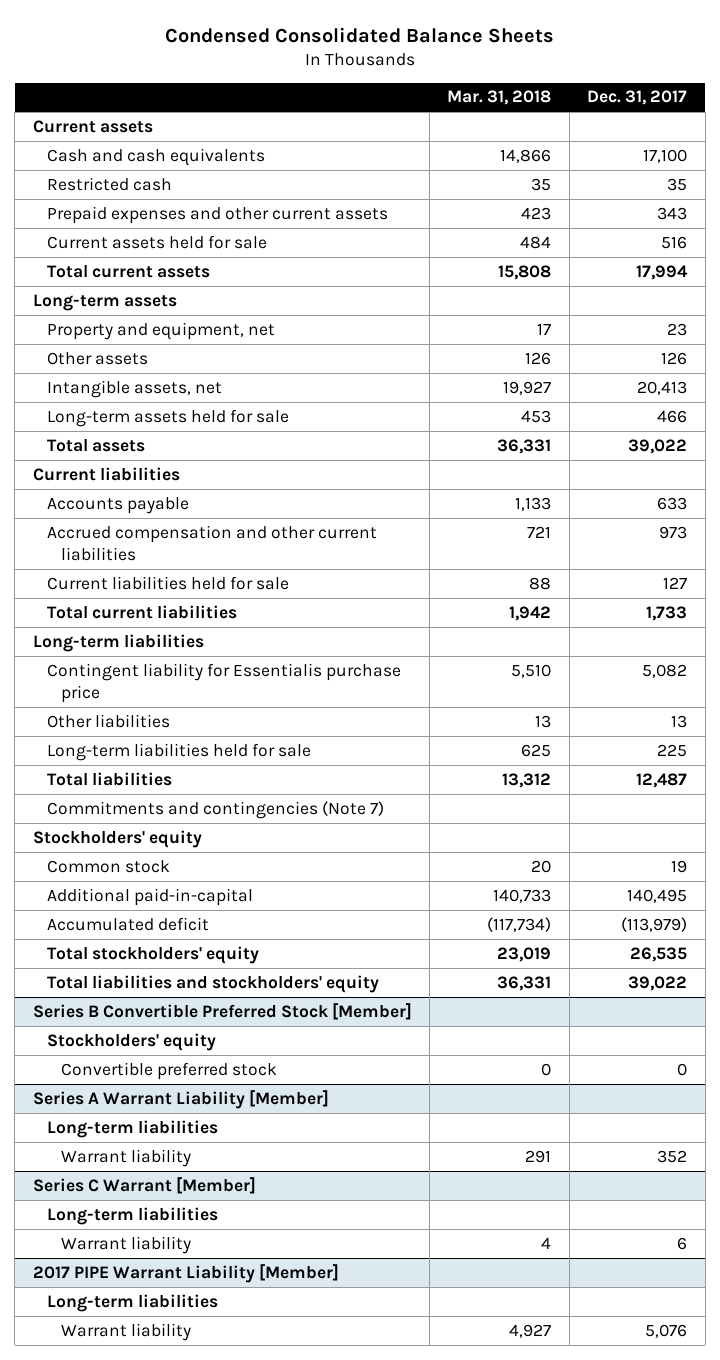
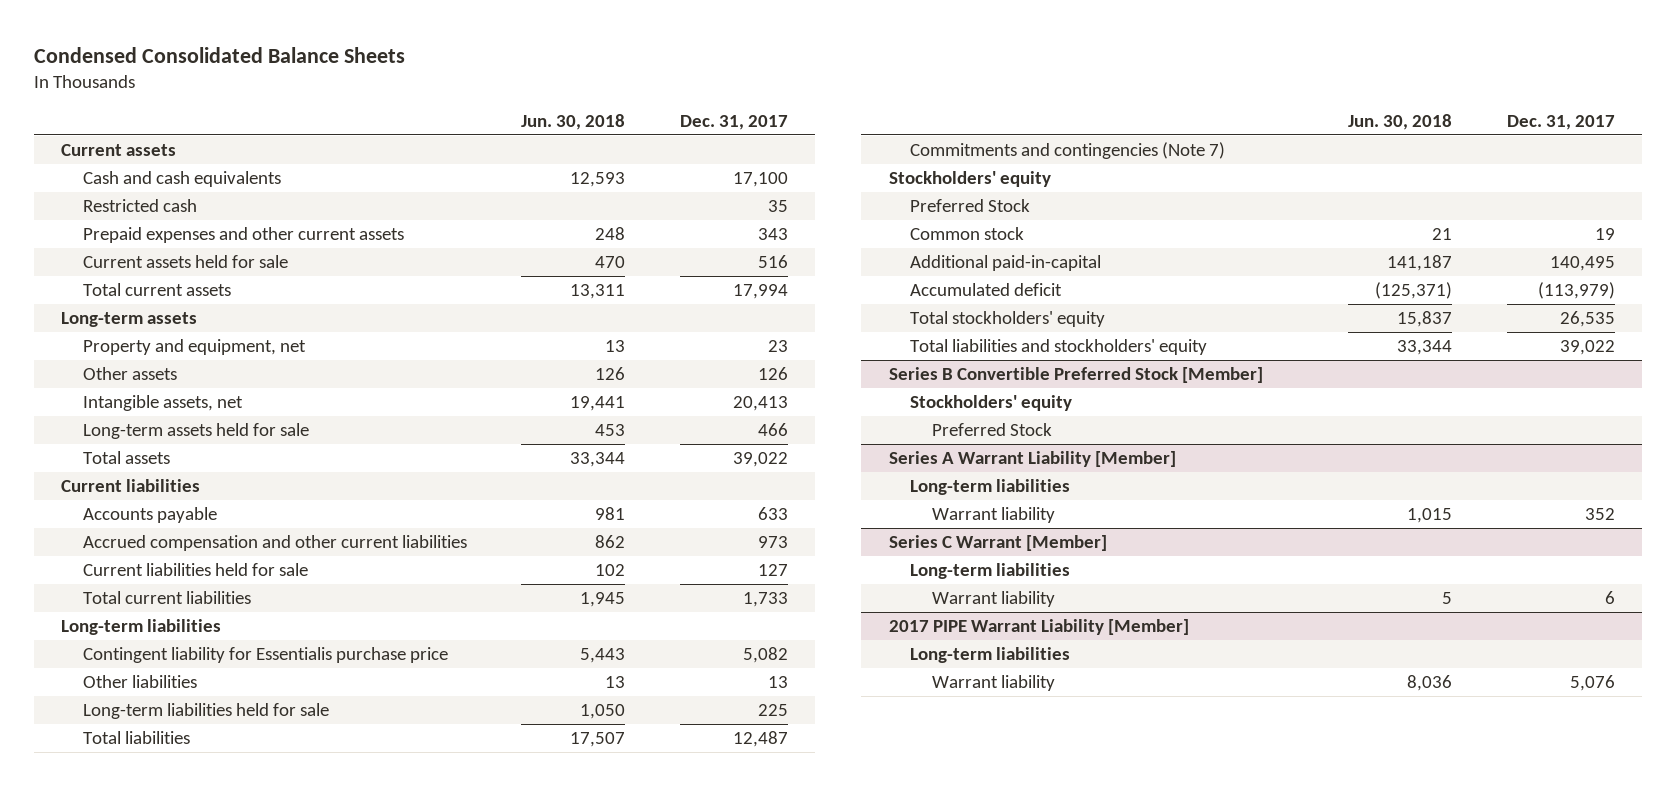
- | Mar. 31, 2018 | Dec. 31, 2017
+ | Jun. 30, 2018 | Dec. 31, 2017
+ Preferred Stock
@ Series B Convertible Preferred Stock [Member]
- Convertible preferred stock | 0 | 0
+ Preferred Stock

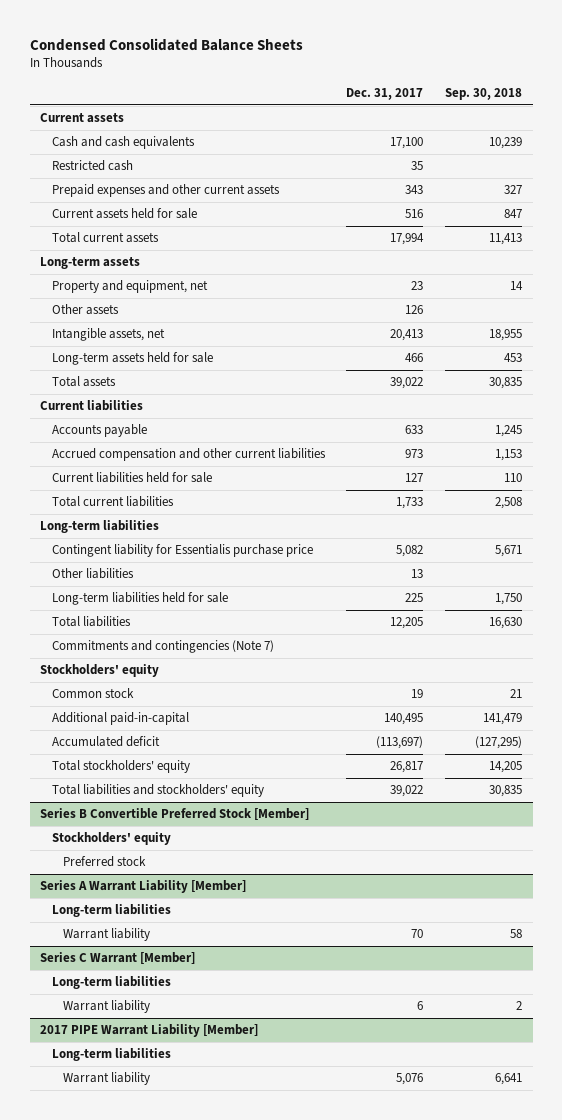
- | Jun. 30, 2018 | Dec. 31, 2017
+ | Dec. 31, 2017 | Sep. 30, 2018
- Total liabilities | 17,507 | 12,487
+ Total liabilities | 12,205 | 16,630
- Preferred Stock
- Accumulated deficit | (125,371) | (113,979)
- Total stockholders' equity | 15,837 | 26,535
+ Accumulated deficit | (113,697) | (127,295)
+ Total stockholders' equity | 26,817 | 14,205
@ Series B Convertible Preferred Stock [Member]
- Preferred Stock
+ Preferred stock
@ Series A Warrant Liability [Member]
- Warrant liability | 1,015 | 352
+ Warrant liability | 70 | 58

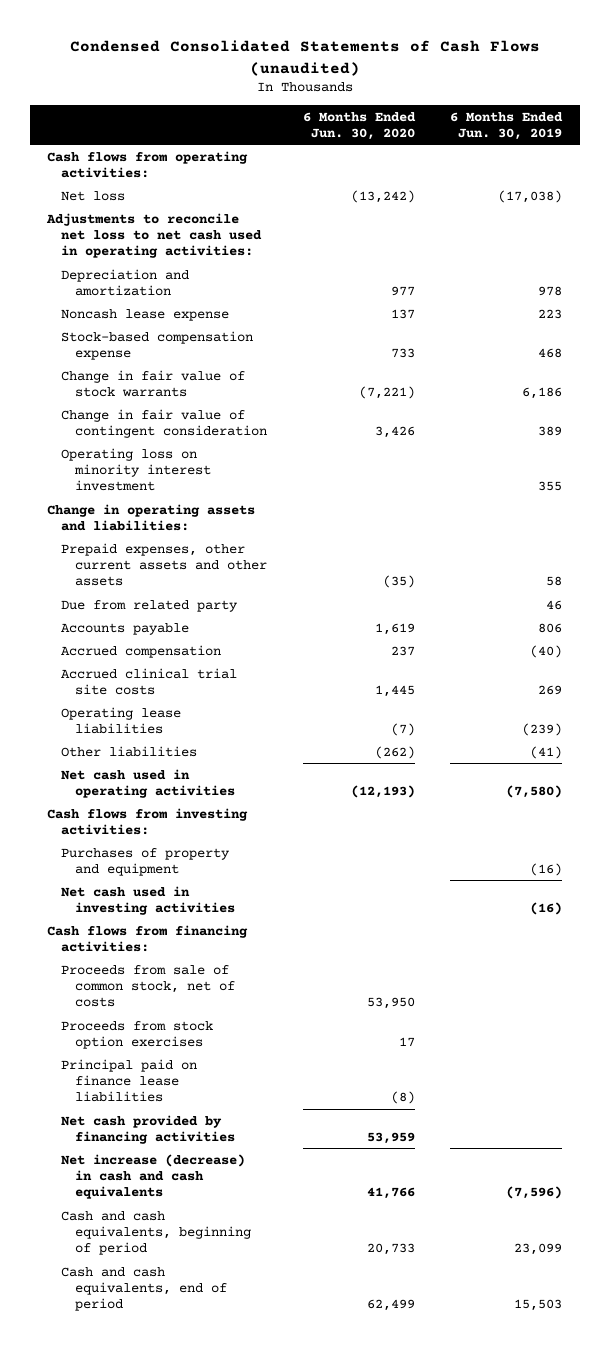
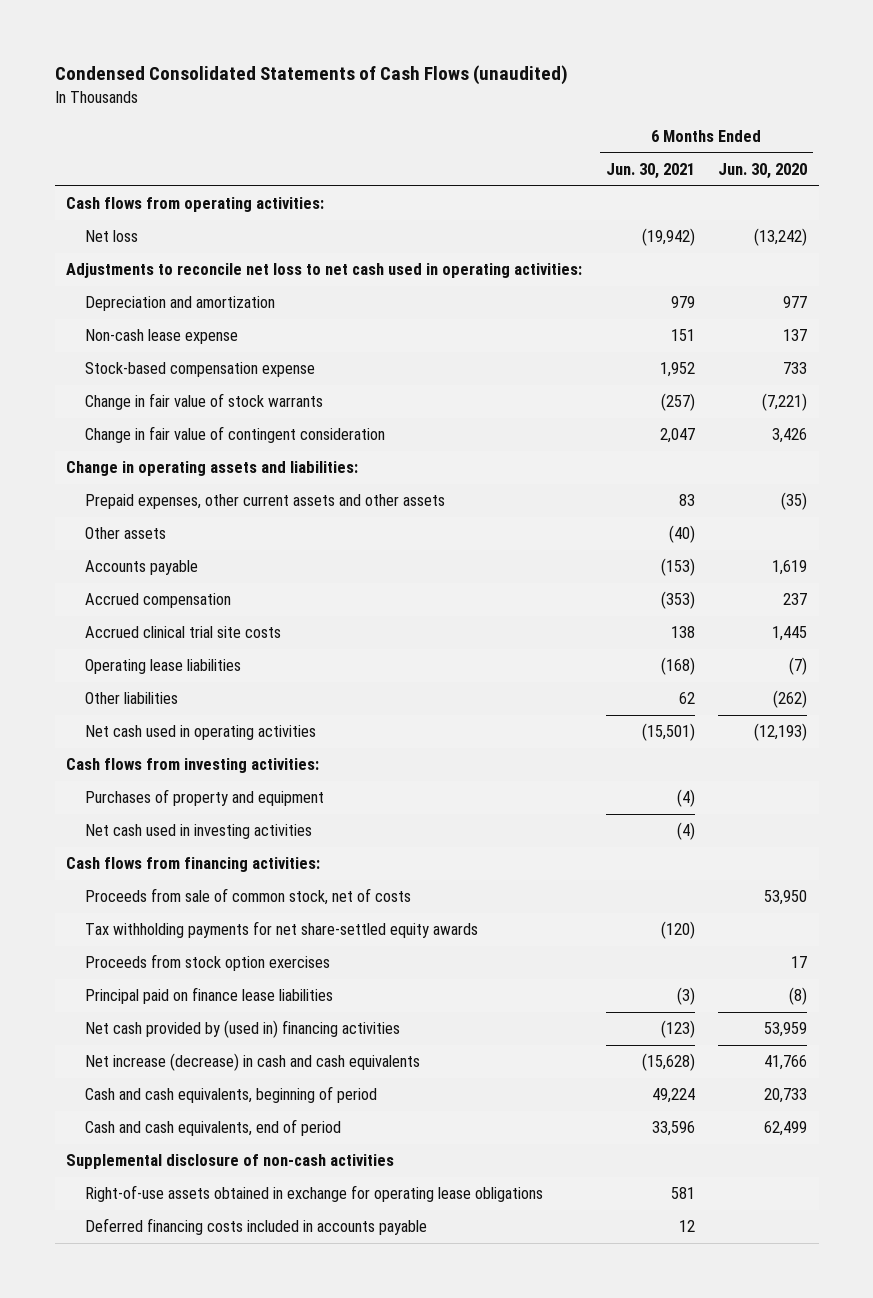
- | 6 Months Ended Jun. 30, 2020 | 6 Months Ended Jun. 30, 2019
+ | 6 Months Ended Jun. 30, 2021 | 6 Months Ended Jun. 30, 2020
- Noncash lease expense | 137 | 223
+ Non-cash lease expense | 151 | 137
- Operating loss on minority interest investment | | 355
- Due from related party | | 46
+ Other assets | (40) |
+ Tax withholding payments for net share-settled equity awards | (120) |
- Net cash provided by financing activities | 53,959 |
+ Net cash provided by (used in) financing activities | (123) | 53,959
+ Supplemental disclosure of non-cash activities
+ Right-of-use assets obtained in exchange for operating lease obligations | 581 |
+ Deferred financing costs included in accounts payable | 12 |

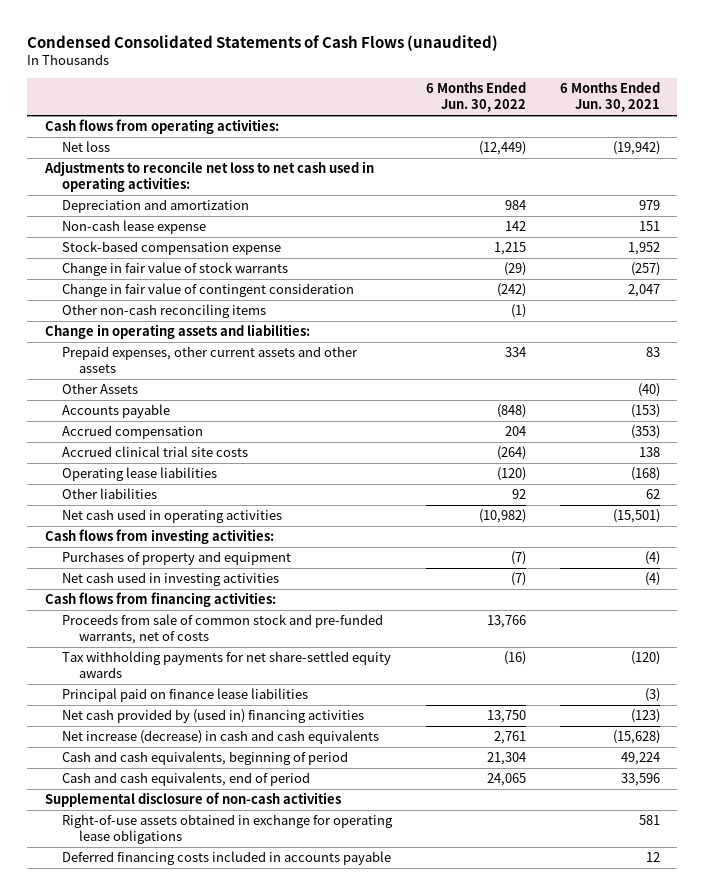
- | 6 Months Ended Jun. 30, 2021 | 6 Months Ended Jun. 30, 2020
+ | 6 Months Ended Jun. 30, 2022 | 6 Months Ended Jun. 30, 2021
+ Other non-cash reconciling items | (1) |
- Other assets | (40) |
+ Other Assets | | (40)
- Proceeds from sale of common stock, net of costs | | 53,950
+ Proceeds from sale of common stock and pre-funded warrants, net of costs | 13,766 |
- Proceeds from stock option exercises | | 17

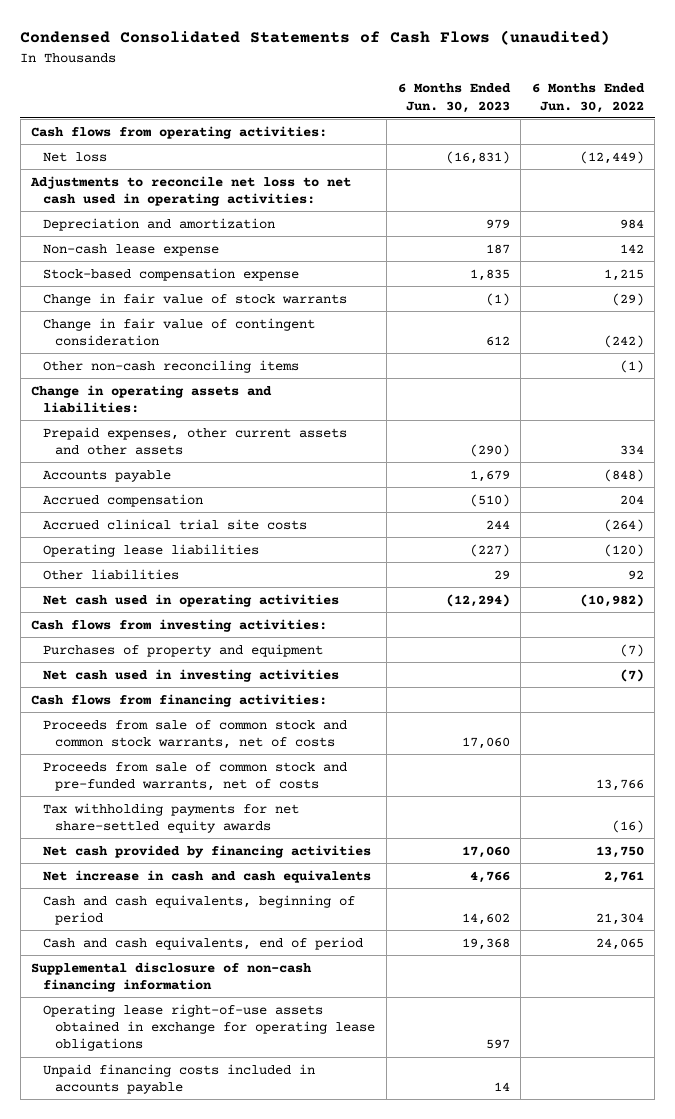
- | 6 Months Ended Jun. 30, 2022 | 6 Months Ended Jun. 30, 2021
+ | 6 Months Ended Jun. 30, 2023 | 6 Months Ended Jun. 30, 2022
- Other Assets | | (40)
+ Proceeds from sale of common stock and common stock warrants, net of costs | 17,060 |
- Principal paid on finance lease liabilities | | (3)
- Net cash provided by (used in) financing activities | 13,750 | (123)
- Net increase (decrease) in cash and cash equivalents | 2,761 | (15,628)
+ Net cash provided by financing activities | 17,060 | 13,750
+ Net increase in cash and cash equivalents | 4,766 | 2,761
- Supplemental disclosure of non-cash activities
- Right-of-use assets obtained in exchange for operating lease obligations | | 581
- Deferred financing costs included in accounts payable | | 12
+ Supplemental disclosure of non-cash financing information
+ Operating lease right-of-use assets obtained in exchange for operating lease obligations | 597 |
+ Unpaid financing costs included in accounts payable | 14 |

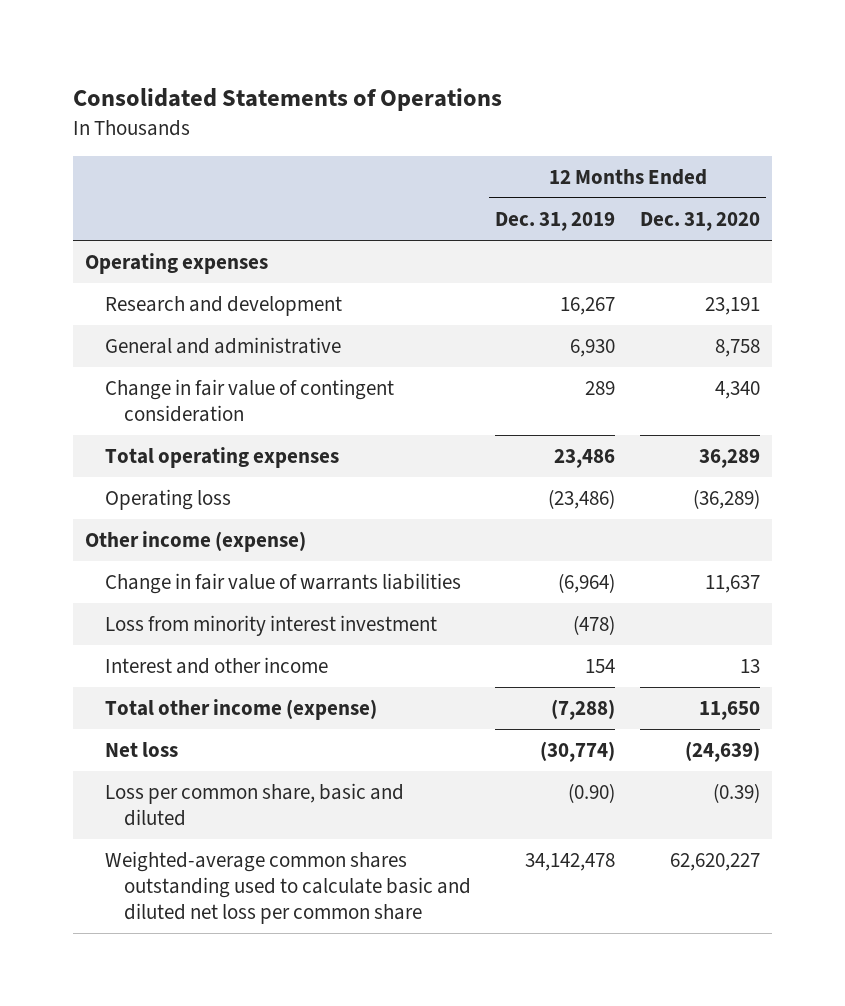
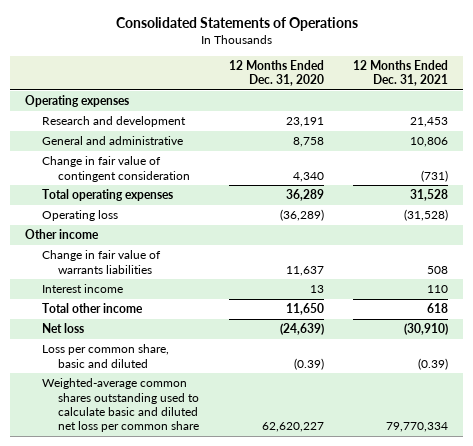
- | 12 Months Ended Dec. 31, 2019 | 12 Months Ended Dec. 31, 2020
+ | 12 Months Ended Dec. 31, 2020 | 12 Months Ended Dec. 31, 2021
- Other income (expense)
+ Other income
- Loss from minority interest investment | (478) |
- Interest and other income | 154 | 13
- Total other income (expense) | (7,288) | 11,650
+ Interest income | 13 | 110
+ Total other income | 11,650 | 618

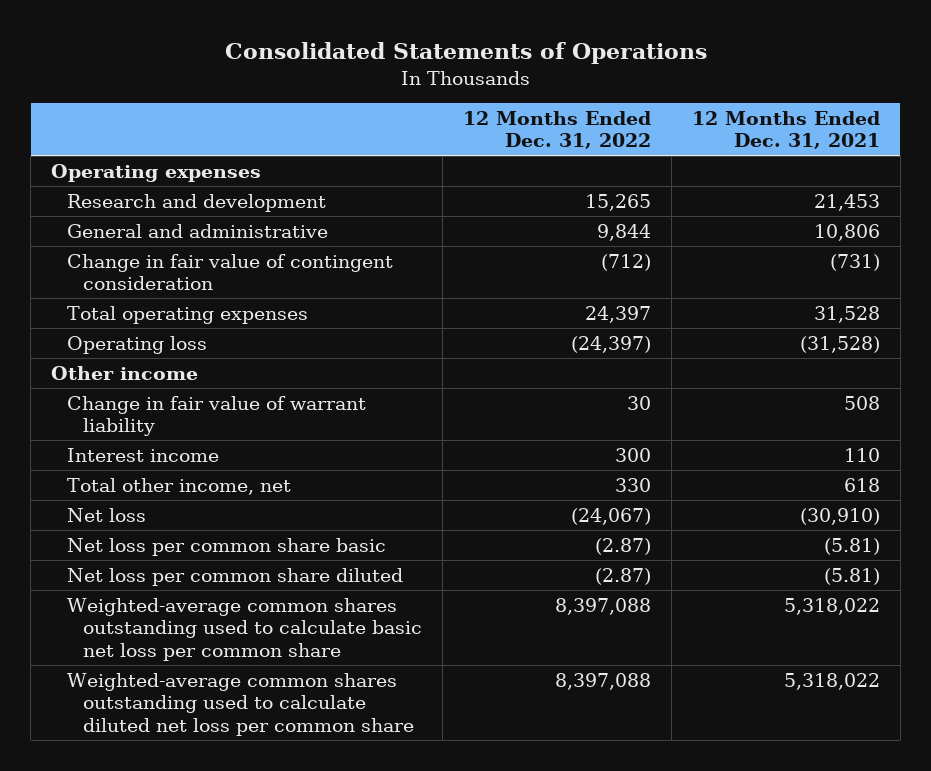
- | 12 Months Ended Dec. 31, 2020 | 12 Months Ended Dec. 31, 2021
+ | 12 Months Ended Dec. 31, 2022 | 12 Months Ended Dec. 31, 2021
- Change in fair value of warrants liabilities | 11,637 | 508
+ Change in fair value of warrant liability | 30 | 508
- Total other income | 11,650 | 618
+ Total other income, net | 330 | 618
- Loss per common share, basic and diluted | (0.39) | (0.39)
- Weighted-average common shares outstanding used to calculate basic and diluted net loss per common share | 62,620,227 | 79,770,334
+ Net loss per common share basic | (2.87) | (5.81)
+ Net loss per common share diluted | (2.87) | (5.81)
+ Weighted-average common shares outstanding used to calculate basic net loss per common share | 8,397,088 | 5,318,022
+ Weighted-average common shares outstanding used to calculate diluted net loss per common share | 8,397,088 | 5,318,022

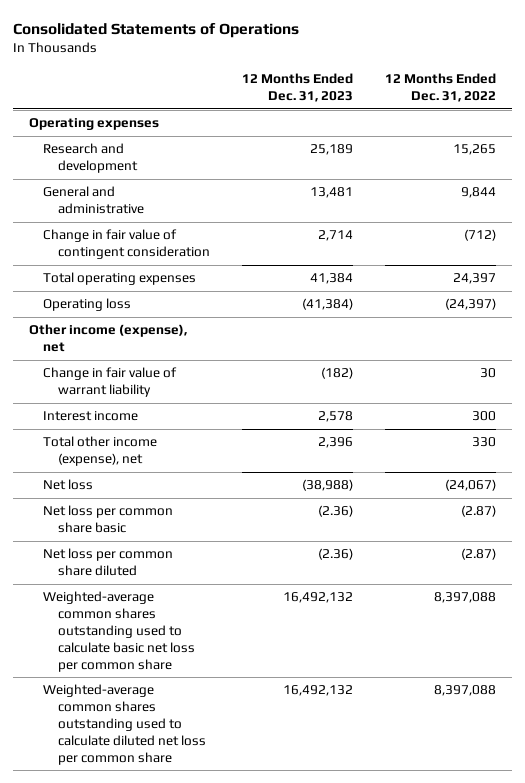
- | 12 Months Ended Dec. 31, 2022 | 12 Months Ended Dec. 31, 2021
+ | 12 Months Ended Dec. 31, 2023 | 12 Months Ended Dec. 31, 2022
- Other income
+ Other income (expense), net
- Total other income, net | 330 | 618
+ Total other income (expense), net | 2,396 | 330

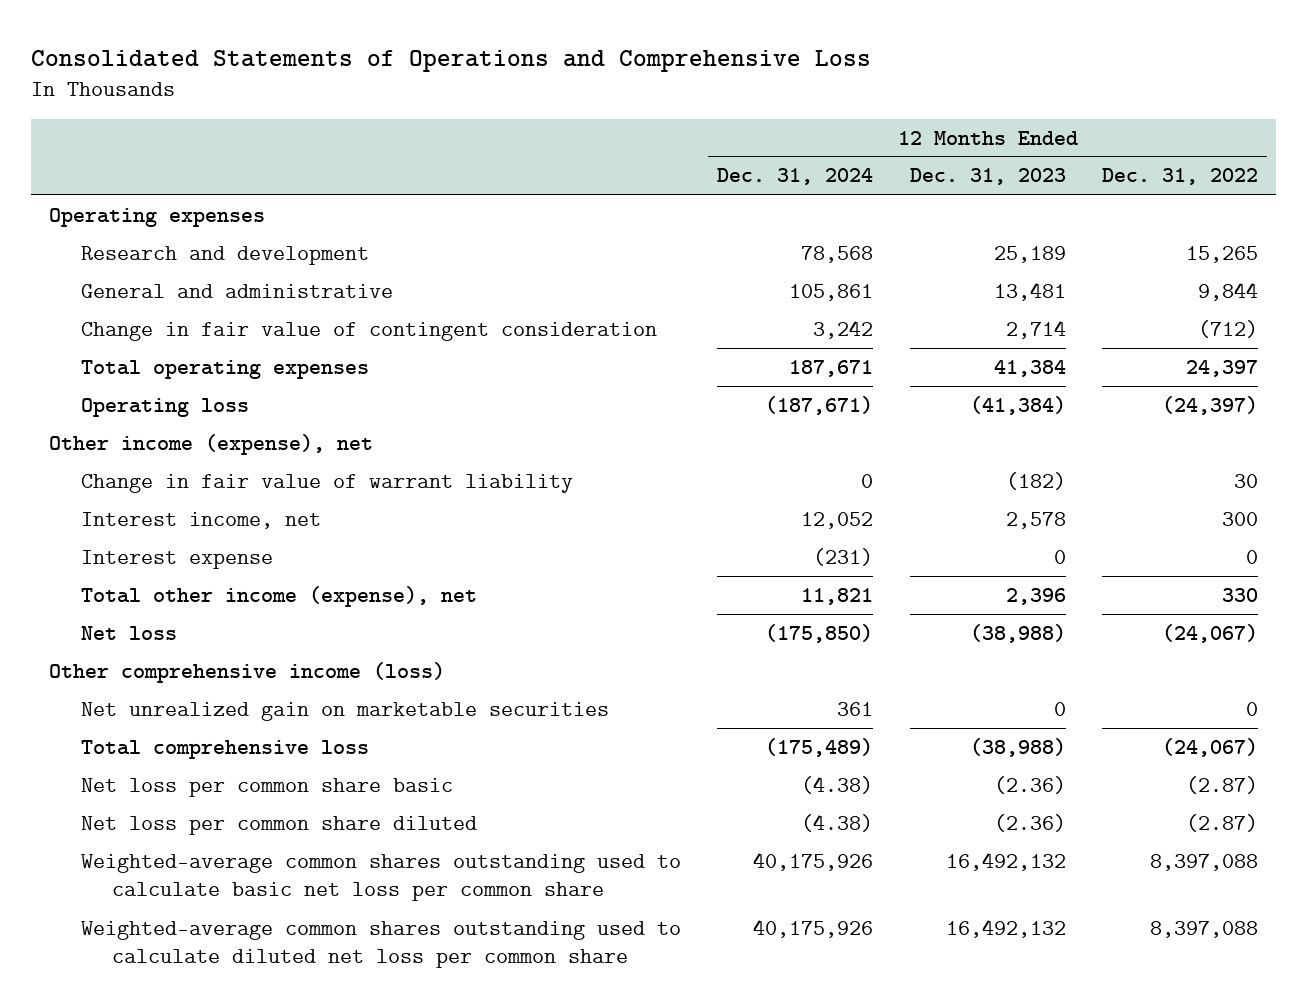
- Consolidated Statements of Operations
+ Consolidated Statements of Operations and Comprehensive Loss
- | 12 Months Ended Dec. 31, 2023 | 12 Months Ended Dec. 31, 2022
+ | 12 Months Ended Dec. 31, 2024 | 12 Months Ended Dec. 31, 2023 | 12 Months Ended Dec. 31, 2022
- Interest income | 2,578 | 300
+ Interest income, net | 12,052 | 2,578 | 300
+ Interest expense | (231) | 0 | 0
+ Other comprehensive income (loss)
+ Net unrealized gain on marketable securities | 361 | 0 | 0
+ Total comprehensive loss | (175,489) | (38,988) | (24,067)

